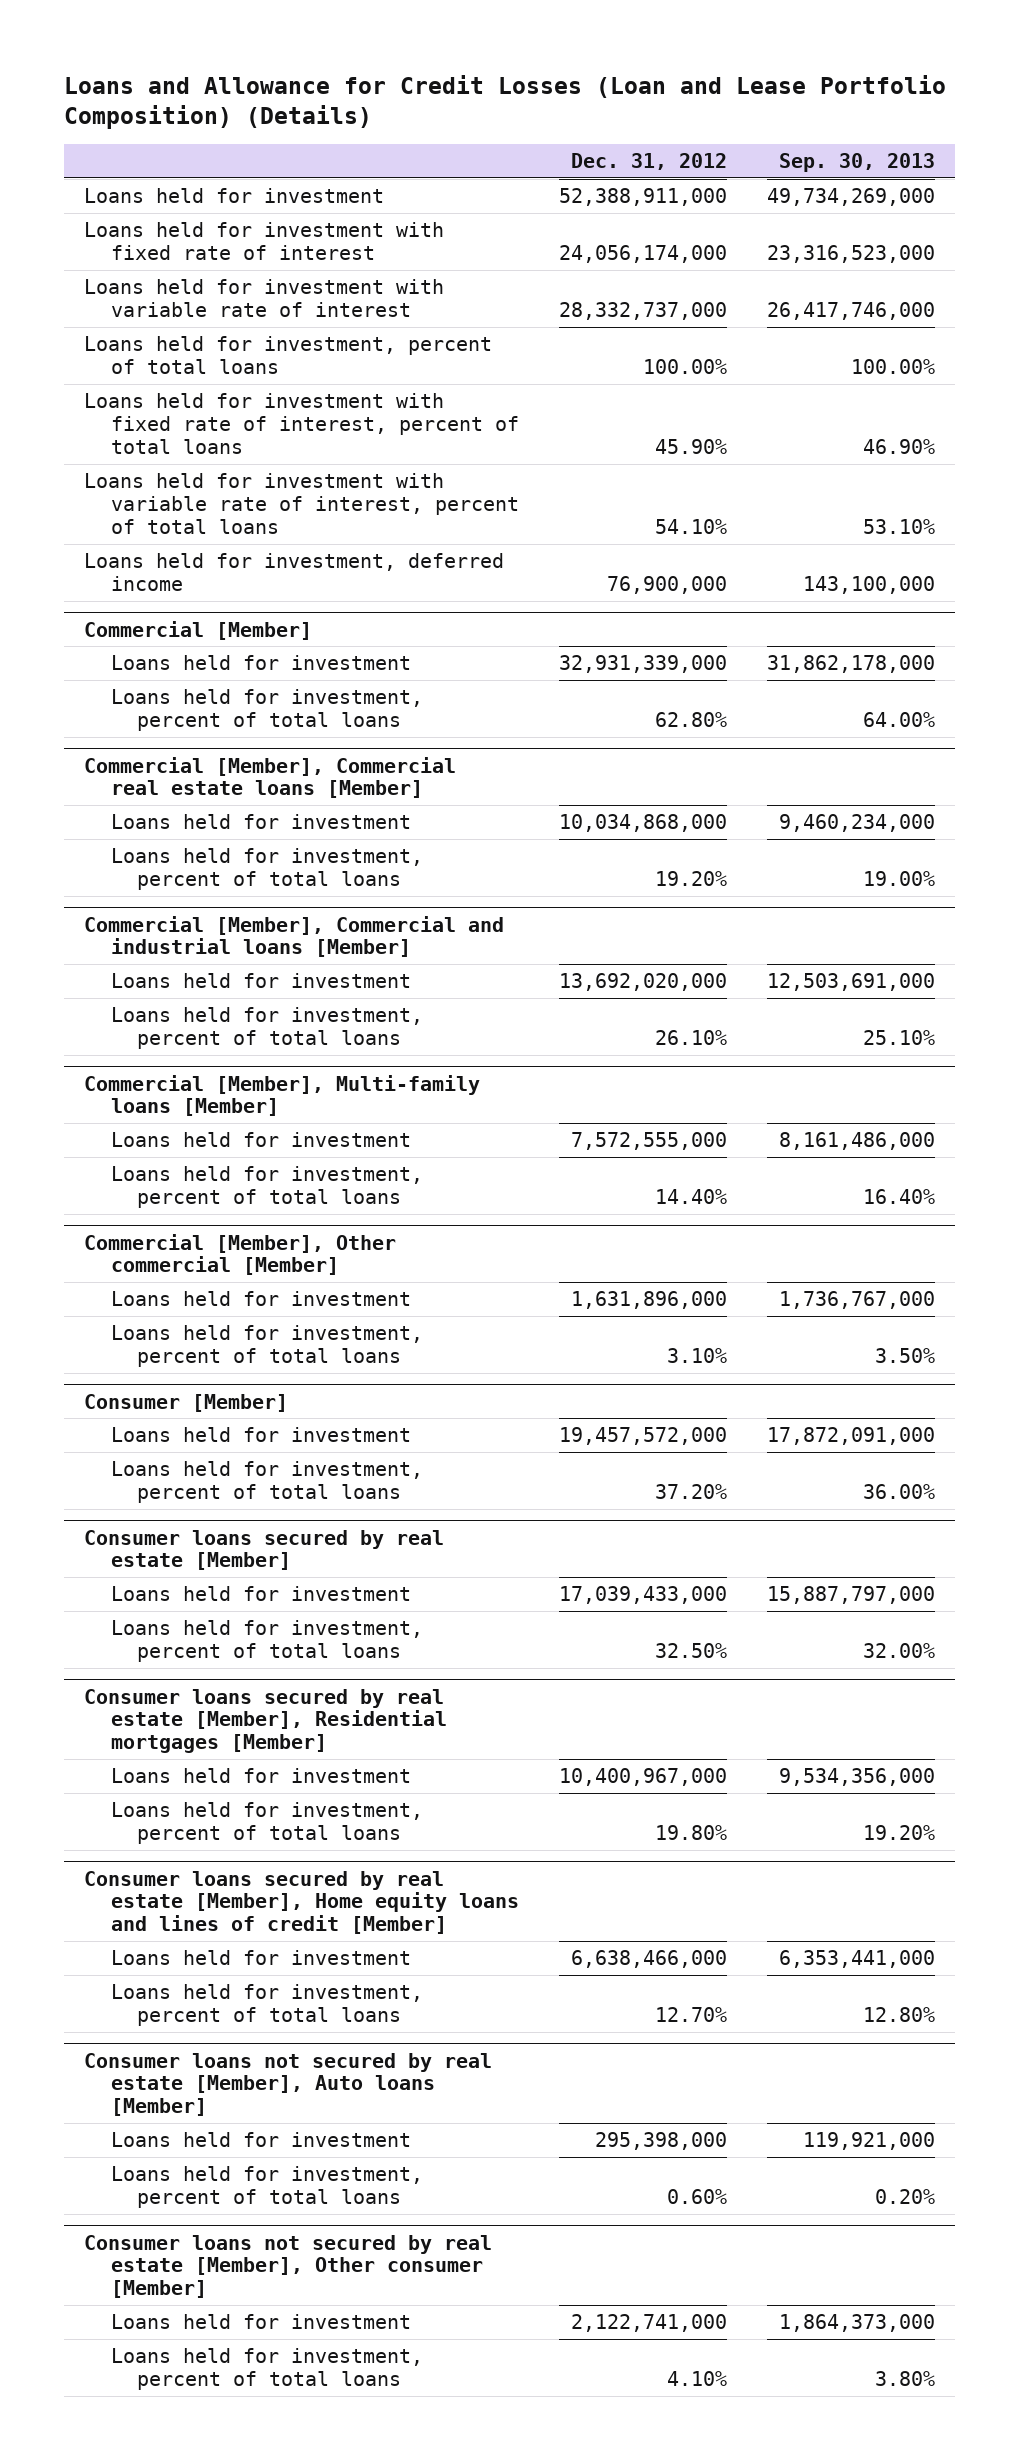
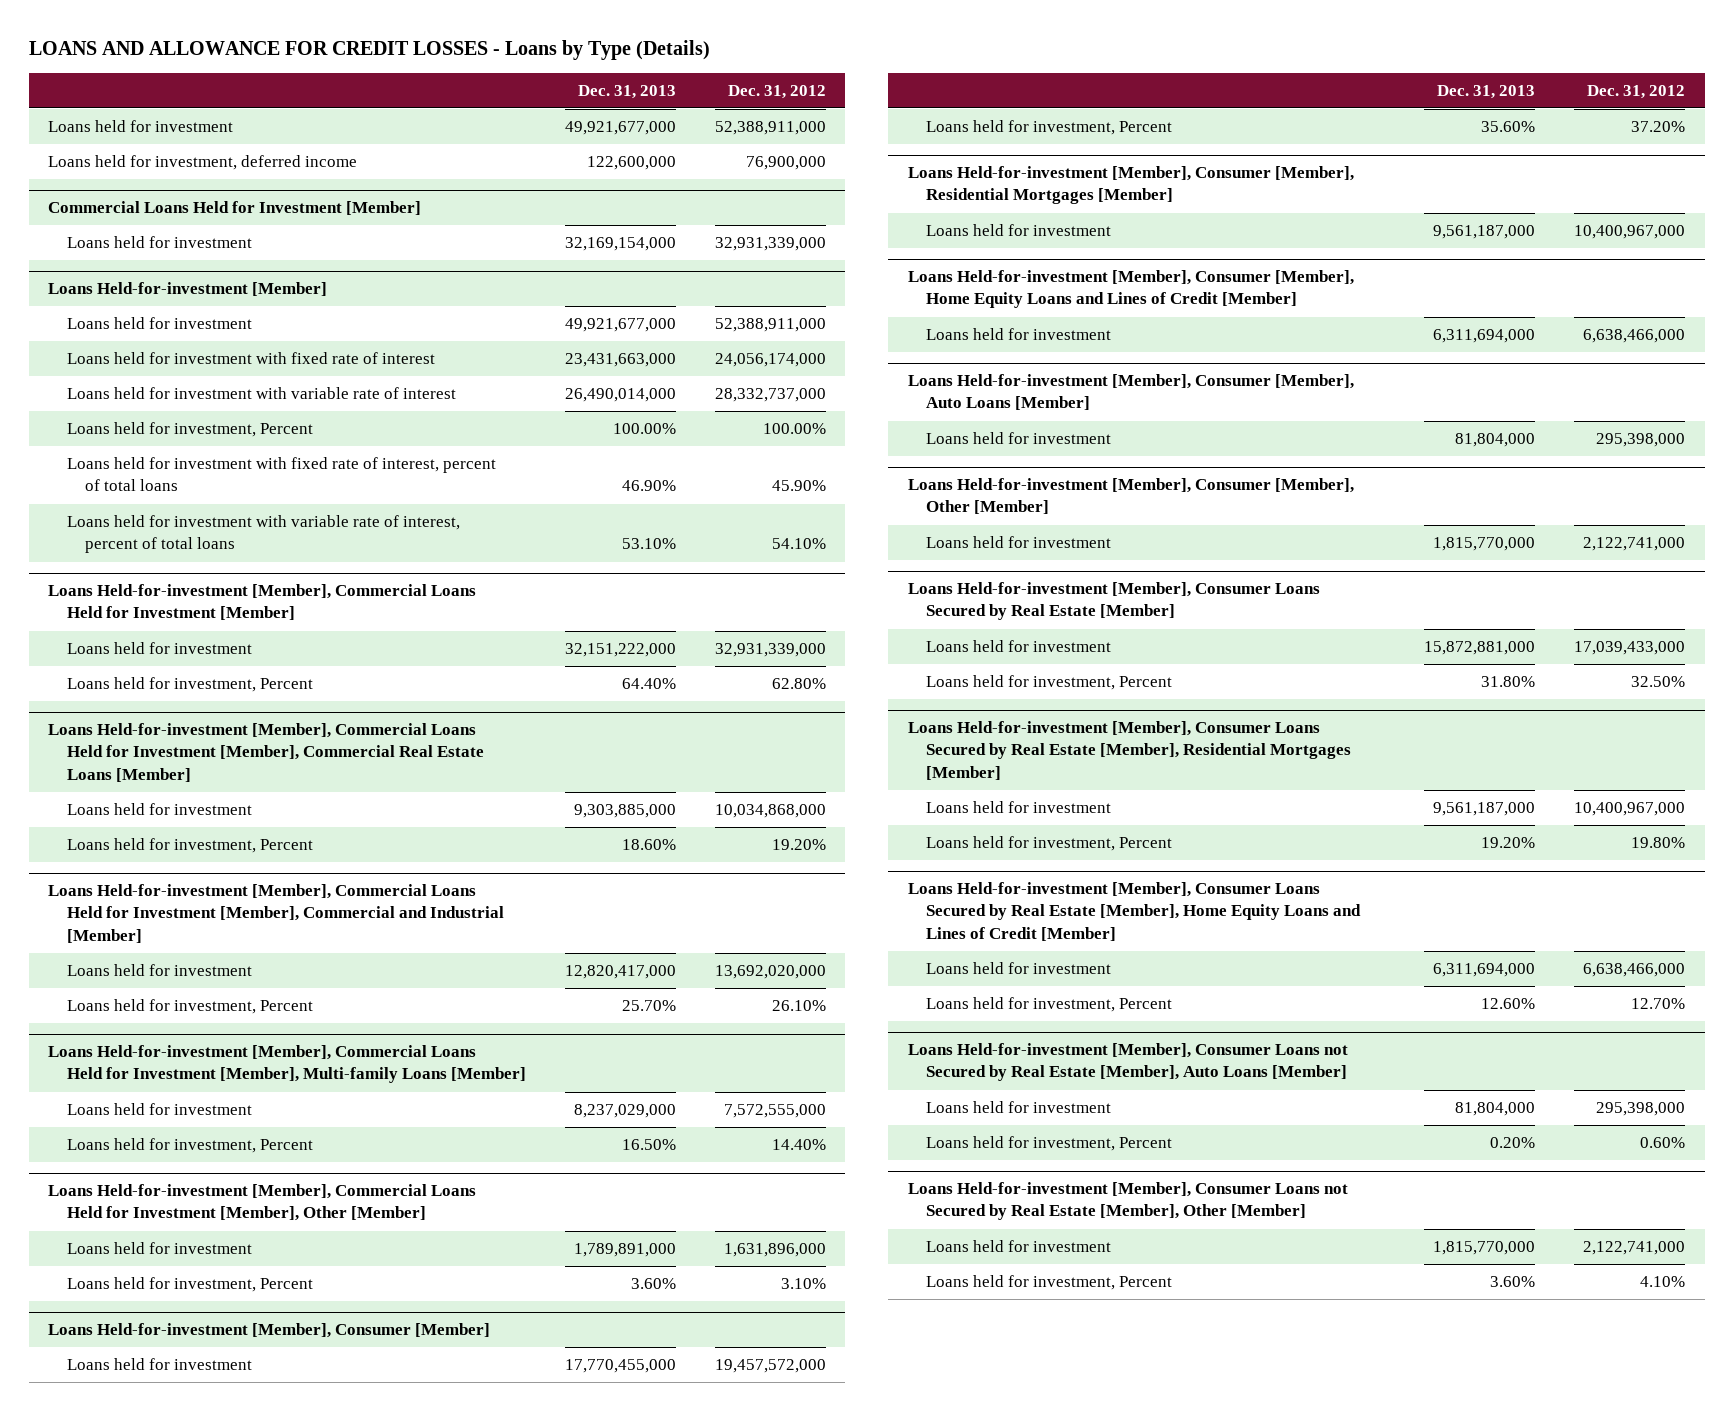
- Loans and Allowance for Credit Losses (Loan and Lease Portfolio Composition) (Details)
+ LOANS AND ALLOWANCE FOR CREDIT LOSSES - Loans by Type (Details)
- | Dec. 31, 2012 | Sep. 30, 2013
+ | Dec. 31, 2013 | Dec. 31, 2012
moved up: Loans held for investment, deferred income | 122,600,000 | 76,900,000
+ Commercial Loans Held for Investment [Member]
+ Loans held for investment | 32,169,154,000 | 32,931,339,000
+ Loans Held-for-investment [Member]
+ Loans held for investment | 49,921,677,000 | 52,388,911,000
- Loans held for investment, percent of total loans | 100.00% | 100.00%
+ Loans held for investment, Percent | 100.00% | 100.00%
- Commercial [Member]
+ Loans Held-for-investment [Member], Commercial Loans Held for Investment [Member]
- Loans held for investment, percent of total loans | 62.80% | 64.00%
- Commercial [Member], Commercial real estate loans [Member]
+ Loans held for investment, Percent | 64.40% | 62.80%
+ Loans Held-for-investment [Member], Commercial Loans Held for Investment [Member], Commercial Real Estate Loans [Member]
- Loans held for investment, percent of total loans | 19.20% | 19.00%
- Commercial [Member], Commercial and industrial loans [Member]
+ Loans held for investment, Percent | 18.60% | 19.20%
+ Loans Held-for-investment [Member], Commercial Loans Held for Investment [Member], Commercial and Industrial [Member]
- Loans held for investment, percent of total loans | 26.10% | 25.10%
- Commercial [Member], Multi-family loans [Member]
+ Loans held for investment, Percent | 25.70% | 26.10%
+ Loans Held-for-investment [Member], Commercial Loans Held for Investment [Member], Multi-family Loans [Member]
- Loans held for investment, percent of total loans | 14.40% | 16.40%
- Commercial [Member], Other commercial [Member]
+ Loans held for investment, Percent | 16.50% | 14.40%
+ Loans Held-for-investment [Member], Commercial Loans Held for Investment [Member], Other [Member]
- Loans held for investment, percent of total loans | 3.10% | 3.50%
- Consumer [Member]
+ Loans held for investment, Percent | 3.60% | 3.10%
+ Loans Held-for-investment [Member], Consumer [Member]
- Loans held for investment, percent of total loans | 37.20% | 36.00%
- Consumer loans secured by real estate [Member]
+ Loans held for investment, Percent | 35.60% | 37.20%
+ Loans Held-for-investment [Member], Consumer [Member], Residential Mortgages [Member]
+ Loans held for investment | 9,561,187,000 | 10,400,967,000
+ Loans Held-for-investment [Member], Consumer [Member], Home Equity Loans and Lines of Credit [Member]
+ Loans held for investment | 6,311,694,000 | 6,638,466,000
+ Loans Held-for-investment [Member], Consumer [Member], Auto Loans [Member]
+ Loans held for investment | 81,804,000 | 295,398,000
+ Loans Held-for-investment [Member], Consumer [Member], Other [Member]
+ Loans held for investment | 1,815,770,000 | 2,122,741,000
+ Loans Held-for-investment [Member], Consumer Loans Secured by Real Estate [Member]
- Loans held for investment, percent of total loans | 32.50% | 32.00%
- Consumer loans secured by real estate [Member], Residential mortgages [Member]
+ Loans held for investment, Percent | 31.80% | 32.50%
+ Loans Held-for-investment [Member], Consumer Loans Secured by Real Estate [Member], Residential Mortgages [Member]
- Loans held for investment, percent of total loans | 19.80% | 19.20%
- Consumer loans secured by real estate [Member], Home equity loans and lines of credit [Member]
+ Loans held for investment, Percent | 19.20% | 19.80%
+ Loans Held-for-investment [Member], Consumer Loans Secured by Real Estate [Member], Home Equity Loans and Lines of Credit [Member]
- Loans held for investment, percent of total loans | 12.70% | 12.80%
- Consumer loans not secured by real estate [Member], Auto loans [Member]
+ Loans held for investment, Percent | 12.60% | 12.70%
+ Loans Held-for-investment [Member], Consumer Loans not Secured by Real Estate [Member], Auto Loans [Member]
- Loans held for investment, percent of total loans | 0.60% | 0.20%
- Consumer loans not secured by real estate [Member], Other consumer [Member]
+ Loans held for investment, Percent | 0.20% | 0.60%
+ Loans Held-for-investment [Member], Consumer Loans not Secured by Real Estate [Member], Other [Member]
- Loans held for investment, percent of total loans | 4.10% | 3.80%
+ Loans held for investment, Percent | 3.60% | 4.10%

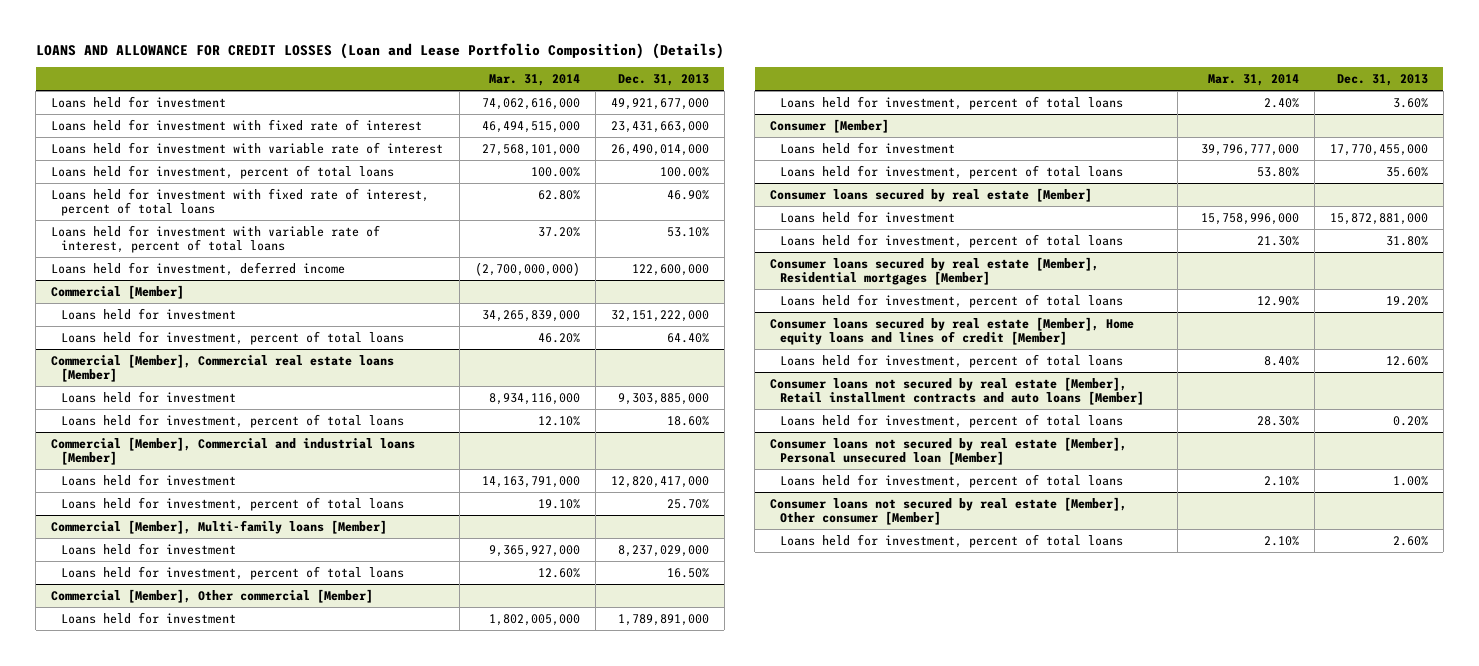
- LOANS AND ALLOWANCE FOR CREDIT LOSSES - Loans by Type (Details)
+ LOANS AND ALLOWANCE FOR CREDIT LOSSES (Loan and Lease Portfolio Composition) (Details)
- | Dec. 31, 2013 | Dec. 31, 2012
+ | Mar. 31, 2014 | Dec. 31, 2013
- Commercial Loans Held for Investment [Member]
- Loans held for investment | 32,169,154,000 | 32,931,339,000
- Loans Held-for-investment [Member]
- Loans held for investment | 49,921,677,000 | 52,388,911,000
- Loans held for investment, Percent | 100.00% | 100.00%
+ Loans held for investment, percent of total loans | 100.00% | 100.00%
- Loans Held-for-investment [Member], Commercial Loans Held for Investment [Member]
moved down: Loans held for investment, deferred income | (2,700,000,000) | 122,600,000
+ Commercial [Member]
- Loans held for investment, Percent | 64.40% | 62.80%
- Loans Held-for-investment [Member], Commercial Loans Held for Investment [Member], Commercial Real Estate Loans [Member]
+ Loans held for investment, percent of total loans | 46.20% | 64.40%
+ Commercial [Member], Commercial real estate loans [Member]
- Loans held for investment, Percent | 18.60% | 19.20%
- Loans Held-for-investment [Member], Commercial Loans Held for Investment [Member], Commercial and Industrial [Member]
+ Loans held for investment, percent of total loans | 12.10% | 18.60%
+ Commercial [Member], Commercial and industrial loans [Member]
- Loans held for investment, Percent | 25.70% | 26.10%
- Loans Held-for-investment [Member], Commercial Loans Held for Investment [Member], Multi-family Loans [Member]
+ Loans held for investment, percent of total loans | 19.10% | 25.70%
+ Commercial [Member], Multi-family loans [Member]
- Loans held for investment, Percent | 16.50% | 14.40%
- Loans Held-for-investment [Member], Commercial Loans Held for Investment [Member], Other [Member]
+ Loans held for investment, percent of total loans | 12.60% | 16.50%
+ Commercial [Member], Other commercial [Member]
- Loans held for investment, Percent | 3.60% | 3.10%
- Loans Held-for-investment [Member], Consumer [Member]
+ Loans held for investment, percent of total loans | 2.40% | 3.60%
+ Consumer [Member]
- Loans held for investment, Percent | 35.60% | 37.20%
- Loans Held-for-investment [Member], Consumer [Member], Residential Mortgages [Member]
- Loans held for investment | 9,561,187,000 | 10,400,967,000
- Loans Held-for-investment [Member], Consumer [Member], Home Equity Loans and Lines of Credit [Member]
- Loans held for investment | 6,311,694,000 | 6,638,466,000
- Loans Held-for-investment [Member], Consumer [Member], Auto Loans [Member]
- Loans held for investment | 81,804,000 | 295,398,000
- Loans Held-for-investment [Member], Consumer [Member], Other [Member]
- Loans held for investment | 1,815,770,000 | 2,122,741,000
- Loans Held-for-investment [Member], Consumer Loans Secured by Real Estate [Member]
+ Loans held for investment, percent of total loans | 53.80% | 35.60%
+ Consumer loans secured by real estate [Member]
- Loans held for investment, Percent | 31.80% | 32.50%
- Loans Held-for-investment [Member], Consumer Loans Secured by Real Estate [Member], Residential Mortgages [Member]
- Loans held for investment | 9,561,187,000 | 10,400,967,000
- Loans held for investment, Percent | 19.20% | 19.80%
- Loans Held-for-investment [Member], Consumer Loans Secured by Real Estate [Member], Home Equity Loans and Lines of Credit [Member]
- Loans held for investment | 6,311,694,000 | 6,638,466,000
- Loans held for investment, Percent | 12.60% | 12.70%
- Loans Held-for-investment [Member], Consumer Loans not Secured by Real Estate [Member], Auto Loans [Member]
- Loans held for investment | 81,804,000 | 295,398,000
- Loans held for investment, Percent | 0.20% | 0.60%
- Loans Held-for-investment [Member], Consumer Loans not Secured by Real Estate [Member], Other [Member]
- Loans held for investment | 1,815,770,000 | 2,122,741,000
- Loans held for investment, Percent | 3.60% | 4.10%
+ Loans held for investment, percent of total loans | 21.30% | 31.80%
+ Consumer loans secured by real estate [Member], Residential mortgages [Member]
+ Loans held for investment, percent of total loans | 12.90% | 19.20%
+ Consumer loans secured by real estate [Member], Home equity loans and lines of credit [Member]
+ Loans held for investment, percent of total loans | 8.40% | 12.60%
+ Consumer loans not secured by real estate [Member], Retail installment contracts and auto loans [Member]
+ Loans held for investment, percent of total loans | 28.30% | 0.20%
+ Consumer loans not secured by real estate [Member], Personal unsecured loan [Member]
+ Loans held for investment, percent of total loans | 2.10% | 1.00%
+ Consumer loans not secured by real estate [Member], Other consumer [Member]
+ Loans held for investment, percent of total loans | 2.10% | 2.60%

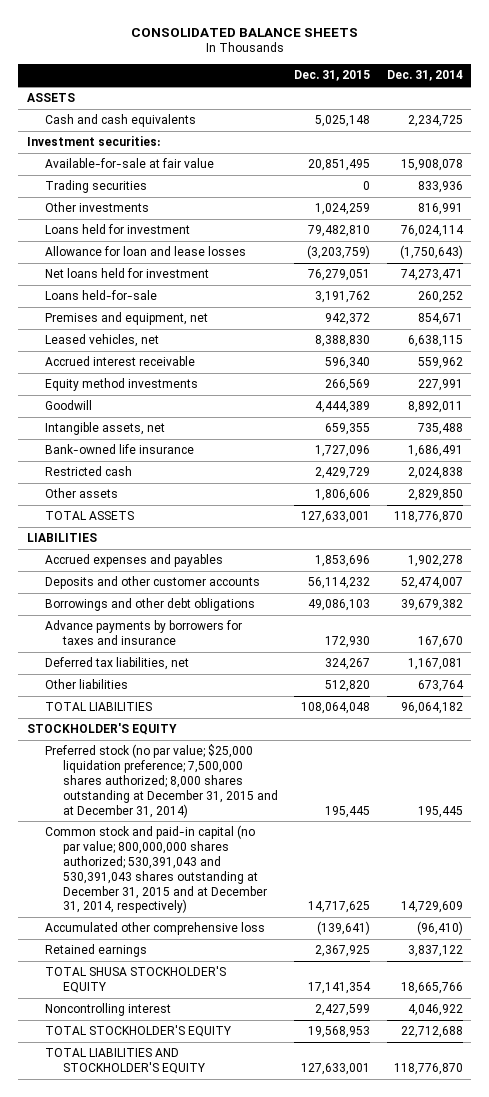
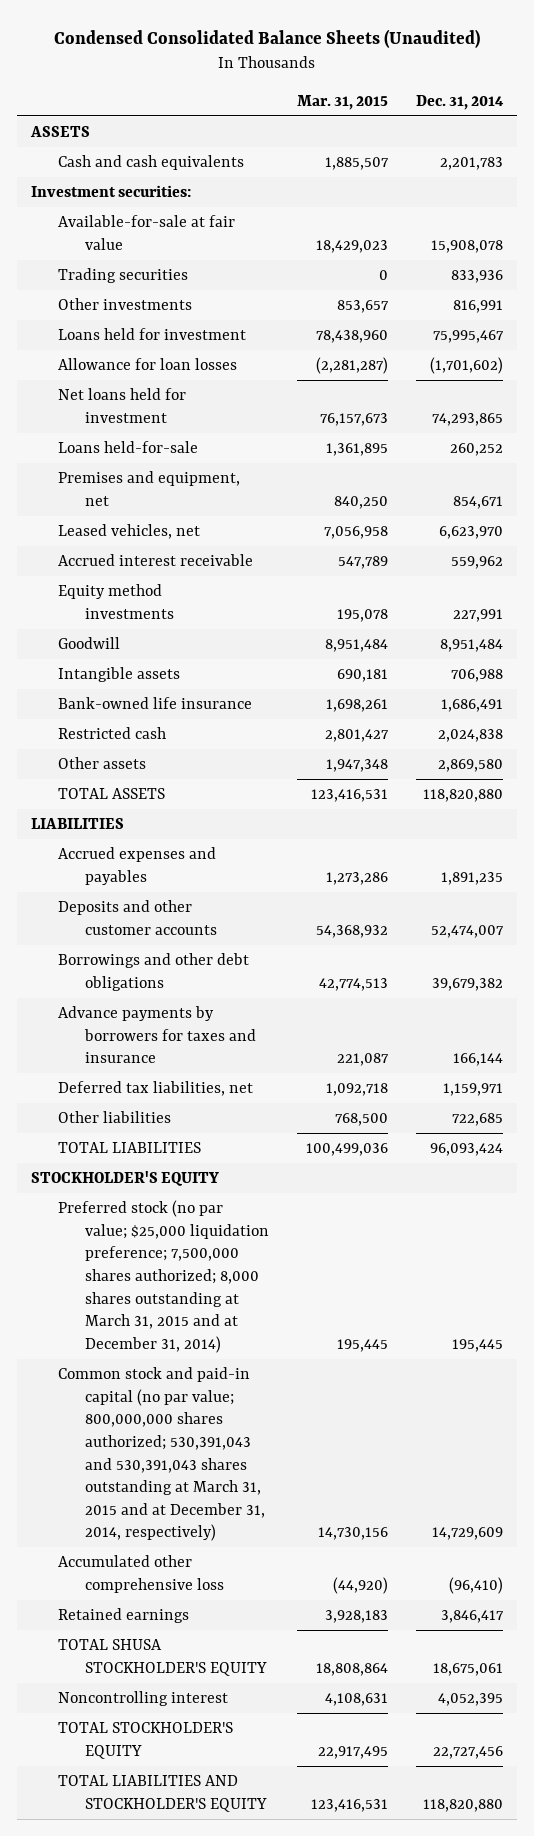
- CONSOLIDATED BALANCE SHEETS
+ Condensed Consolidated Balance Sheets (Unaudited)
- | Dec. 31, 2015 | Dec. 31, 2014
+ | Mar. 31, 2015 | Dec. 31, 2014
- Cash and cash equivalents | 5,025,148 | 2,234,725
+ Cash and cash equivalents | 1,885,507 | 2,201,783
- Loans held for investment | 79,482,810 | 76,024,114
- Allowance for loan and lease losses | (3,203,759) | (1,750,643)
- Net loans held for investment | 76,279,051 | 74,273,471
+ Loans held for investment | 78,438,960 | 75,995,467
+ Allowance for loan losses | (2,281,287) | (1,701,602)
+ Net loans held for investment | 76,157,673 | 74,293,865
- Leased vehicles, net | 8,388,830 | 6,638,115
+ Leased vehicles, net | 7,056,958 | 6,623,970
- Goodwill | 4,444,389 | 8,892,011
- Intangible assets, net | 659,355 | 735,488
+ Goodwill | 8,951,484 | 8,951,484
+ Intangible assets | 690,181 | 706,988
- Other assets | 1,806,606 | 2,829,850
- TOTAL ASSETS | 127,633,001 | 118,776,870
+ Other assets | 1,947,348 | 2,869,580
+ TOTAL ASSETS | 123,416,531 | 118,820,880
- Accrued expenses and payables | 1,853,696 | 1,902,278
+ Accrued expenses and payables | 1,273,286 | 1,891,235
- Advance payments by borrowers for taxes and insurance | 172,930 | 167,670
- Deferred tax liabilities, net | 324,267 | 1,167,081
- Other liabilities | 512,820 | 673,764
- TOTAL LIABILITIES | 108,064,048 | 96,064,182
+ Advance payments by borrowers for taxes and insurance | 221,087 | 166,144
+ Deferred tax liabilities, net | 1,092,718 | 1,159,971
+ Other liabilities | 768,500 | 722,685
+ TOTAL LIABILITIES | 100,499,036 | 96,093,424
- Preferred stock (no par value; $25,000 liquidation preference; 7,500,000 shares authorized; 8,000 shares outstanding at December 31, 2015 and at December 31, 2014) | 195,445 | 195,445
- Common stock and paid-in capital (no par value; 800,000,000 shares authorized; 530,391,043 and 530,391,043 shares outstanding at December 31, 2015 and at December 31, 2014, respectively) | 14,717,625 | 14,729,609
+ Preferred stock (no par value; $25,000 liquidation preference; 7,500,000 shares authorized; 8,000 shares outstanding at March 31, 2015 and at December 31, 2014) | 195,445 | 195,445
+ Common stock and paid-in capital (no par value; 800,000,000 shares authorized; 530,391,043 and 530,391,043 shares outstanding at March 31, 2015 and at December 31, 2014, respectively) | 14,730,156 | 14,729,609
- Retained earnings | 2,367,925 | 3,837,122
- TOTAL SHUSA STOCKHOLDER'S EQUITY | 17,141,354 | 18,665,766
- Noncontrolling interest | 2,427,599 | 4,046,922
- TOTAL STOCKHOLDER'S EQUITY | 19,568,953 | 22,712,688
- TOTAL LIABILITIES AND STOCKHOLDER'S EQUITY | 127,633,001 | 118,776,870
+ Retained earnings | 3,928,183 | 3,846,417
+ TOTAL SHUSA STOCKHOLDER'S EQUITY | 18,808,864 | 18,675,061
+ Noncontrolling interest | 4,108,631 | 4,052,395
+ TOTAL STOCKHOLDER'S EQUITY | 22,917,495 | 22,727,456
+ TOTAL LIABILITIES AND STOCKHOLDER'S EQUITY | 123,416,531 | 118,820,880

